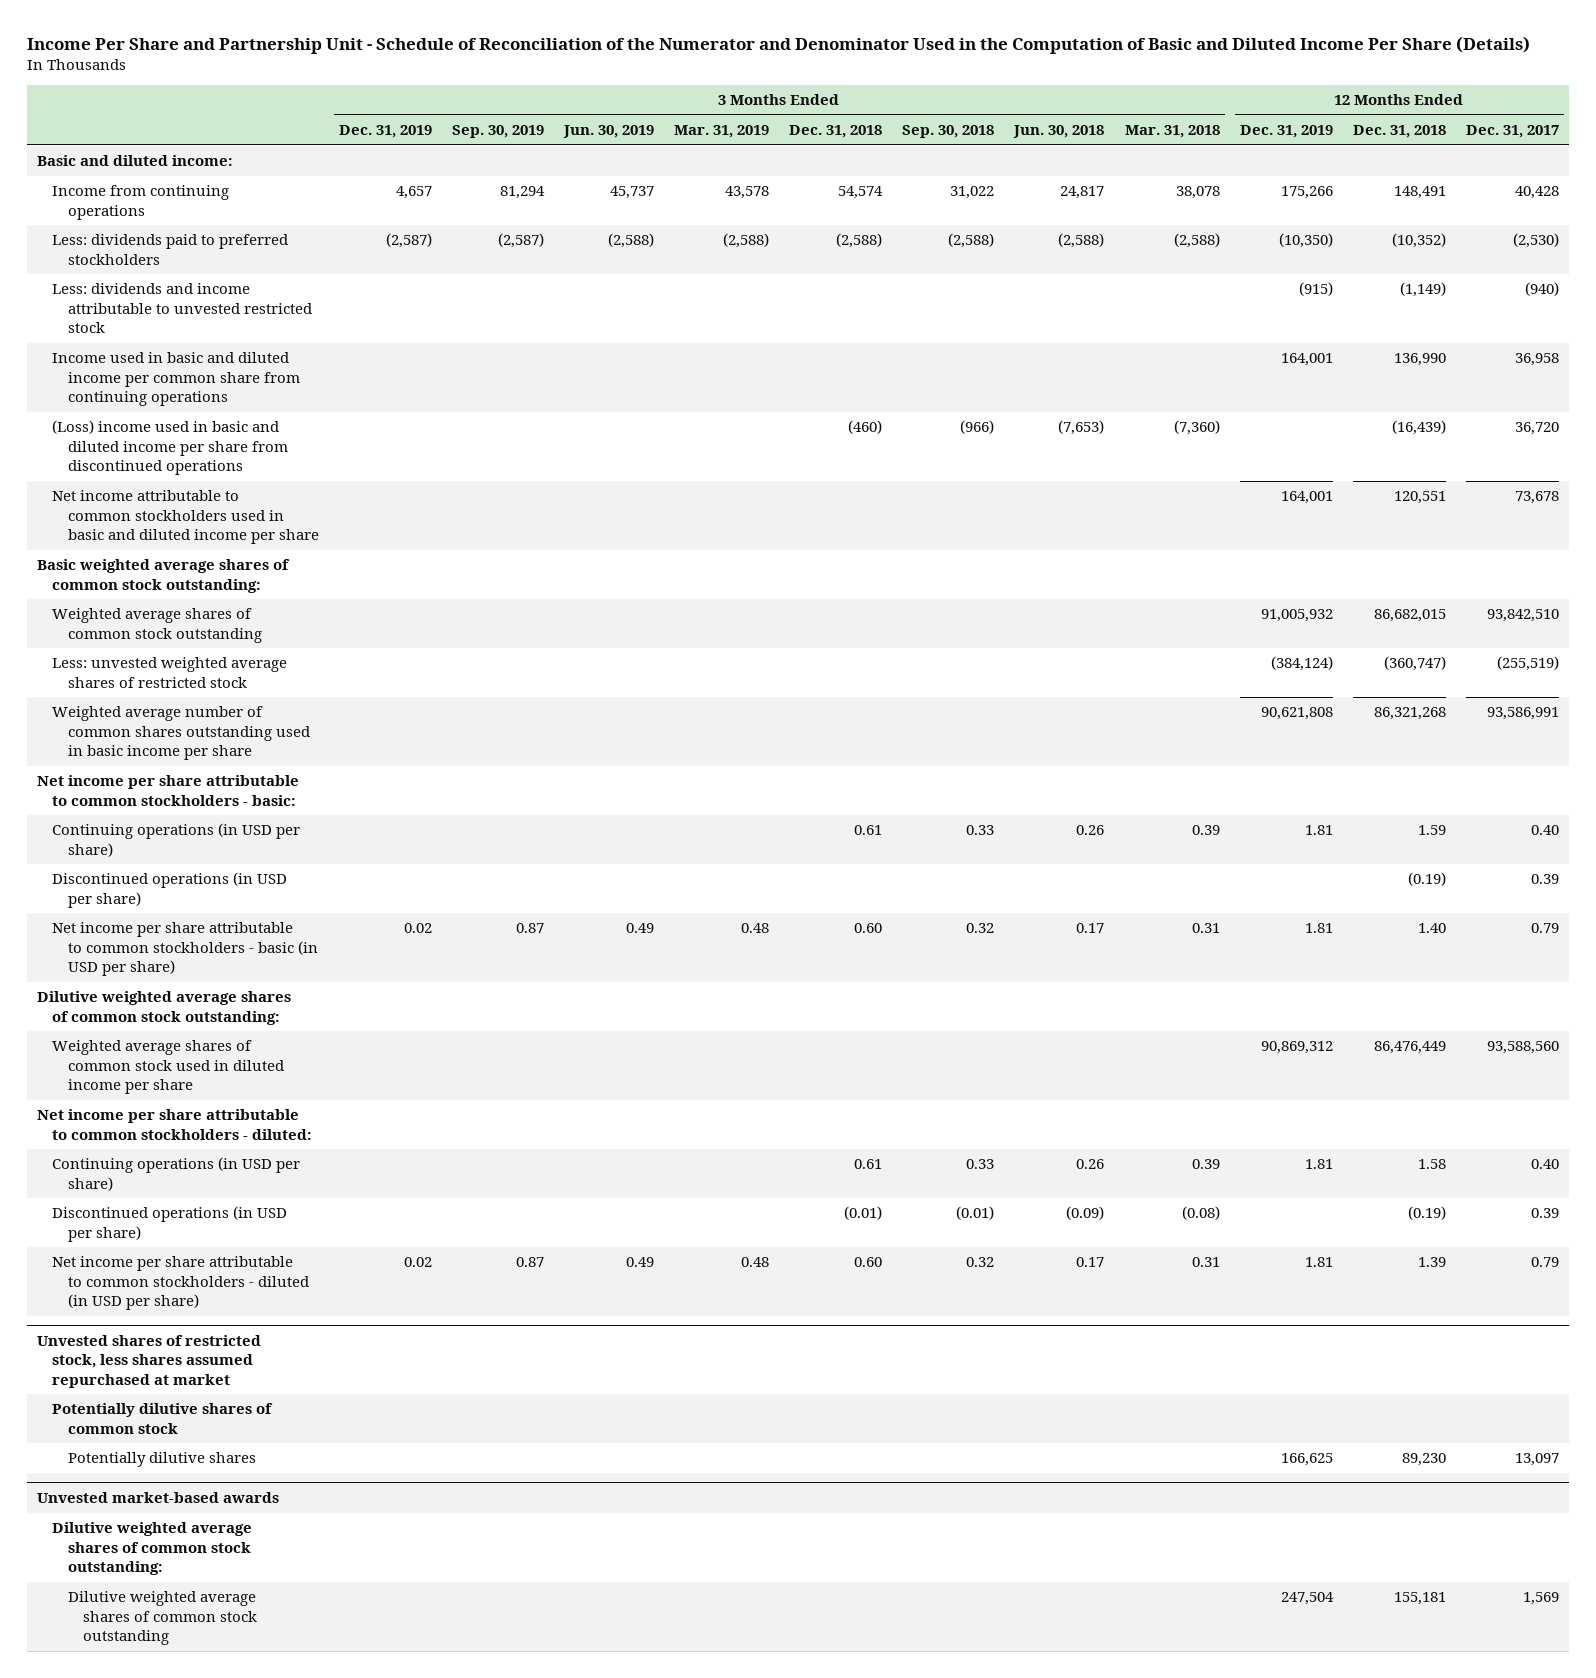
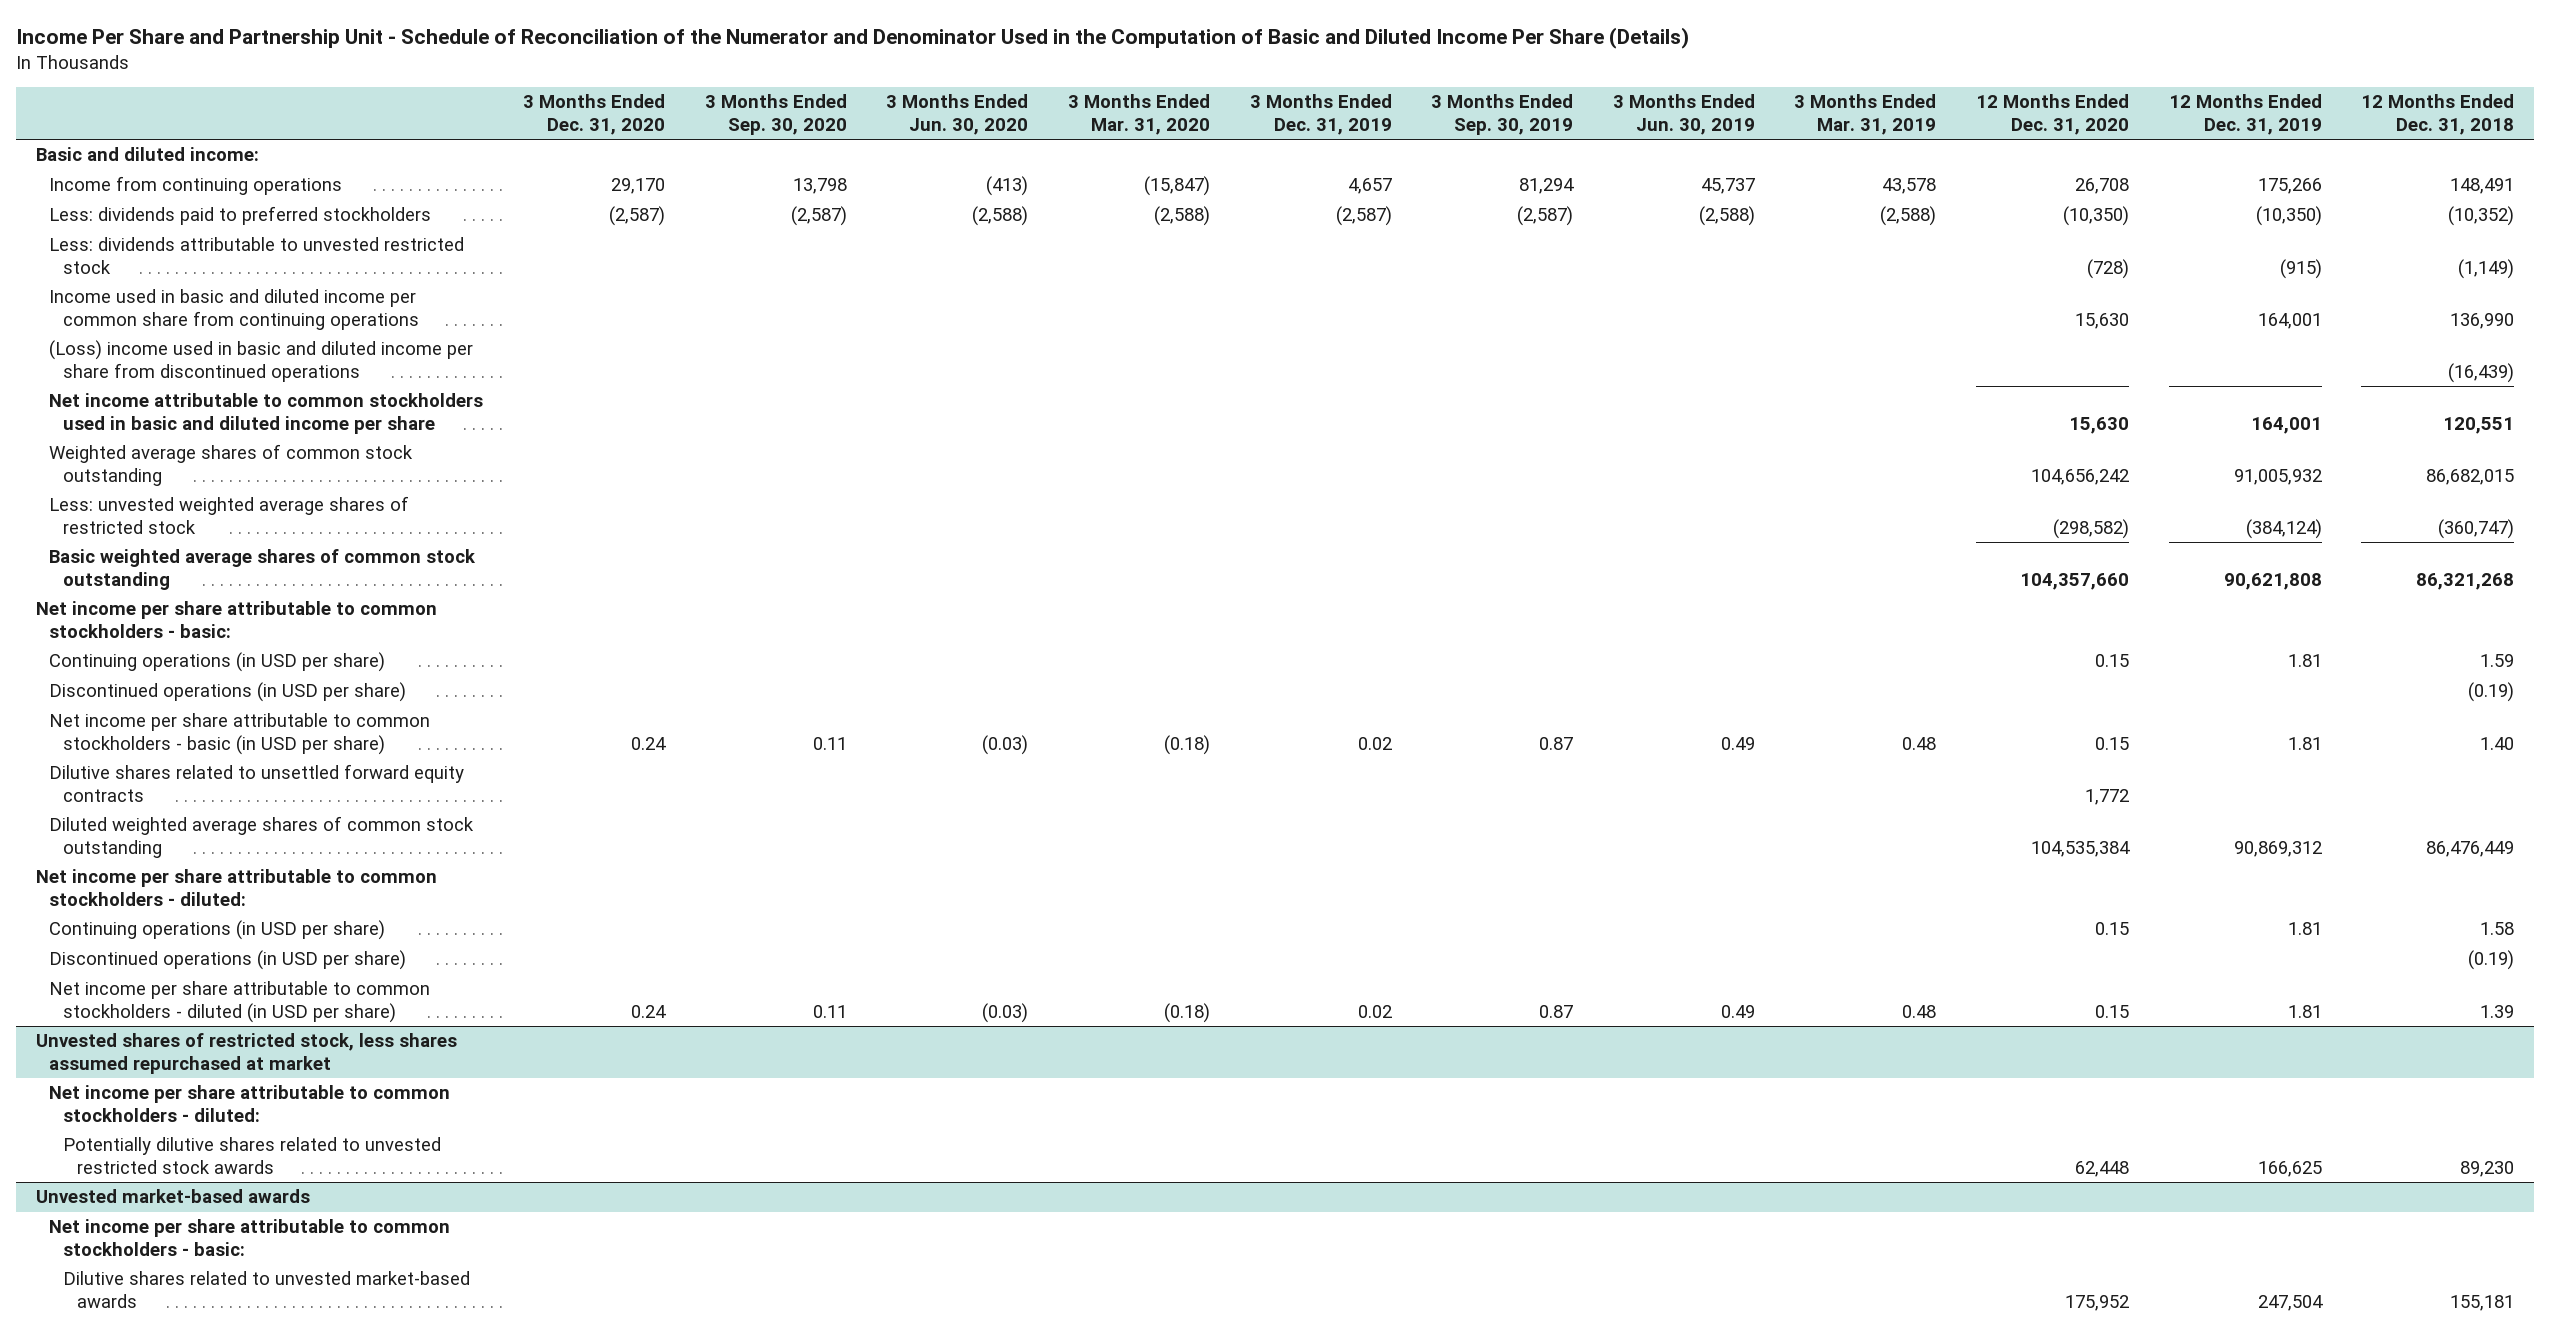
- | 3 Months Ended Dec. 31, 2019 | 3 Months Ended Sep. 30, 2019 | 3 Months Ended Jun. 30, 2019 | 3 Months Ended Mar. 31, 2019 | 3 Months Ended Dec. 31, 2018 | 3 Months Ended Sep. 30, 2018 | 3 Months Ended Jun. 30, 2018 | 3 Months Ended Mar. 31, 2018 | 12 Months Ended Dec. 31, 2019 | 12 Months Ended Dec. 31, 2018 | 12 Months Ended Dec. 31, 2017
+ | 3 Months Ended Dec. 31, 2020 | 3 Months Ended Sep. 30, 2020 | 3 Months Ended Jun. 30, 2020 | 3 Months Ended Mar. 31, 2020 | 3 Months Ended Dec. 31, 2019 | 3 Months Ended Sep. 30, 2019 | 3 Months Ended Jun. 30, 2019 | 3 Months Ended Mar. 31, 2019 | 12 Months Ended Dec. 31, 2020 | 12 Months Ended Dec. 31, 2019 | 12 Months Ended Dec. 31, 2018
- Less: dividends and income attributable to unvested restricted stock | | | | | | | | | (915) | (1,149) | (940)
+ Less: dividends attributable to unvested restricted stock | | | | | | | | | (728) | (915) | (1,149)
- Basic weighted average shares of common stock outstanding:
- Weighted average number of common shares outstanding used in basic income per share | | | | | | | | | 90,621,808 | 86,321,268 | 93,586,991
+ Basic weighted average shares of common stock outstanding | | | | | | | | | 104,357,660 | 90,621,808 | 86,321,268
- Dilutive weighted average shares of common stock outstanding:
- Weighted average shares of common stock used in diluted income per share | | | | | | | | | 90,869,312 | 86,476,449 | 93,588,560
+ Dilutive shares related to unsettled forward equity contracts | | | | | | | | | 1,772 | |
+ Diluted weighted average shares of common stock outstanding | | | | | | | | | 104,535,384 | 90,869,312 | 86,476,449
@ Unvested shares of restricted stock, less shares assumed repurchased at market
- Potentially dilutive shares of common stock
- Potentially dilutive shares | | | | | | | | | 166,625 | 89,230 | 13,097
+ Net income per share attributable to common stockholders - diluted:
+ Potentially dilutive shares related to unvested restricted stock awards | | | | | | | | | 62,448 | 166,625 | 89,230
@ Unvested market-based awards
- Dilutive weighted average shares of common stock outstanding:
- Dilutive weighted average shares of common stock outstanding | | | | | | | | | 247,504 | 155,181 | 1,569
+ Net income per share attributable to common stockholders - basic:
+ Dilutive shares related to unvested market-based awards | | | | | | | | | 175,952 | 247,504 | 155,181

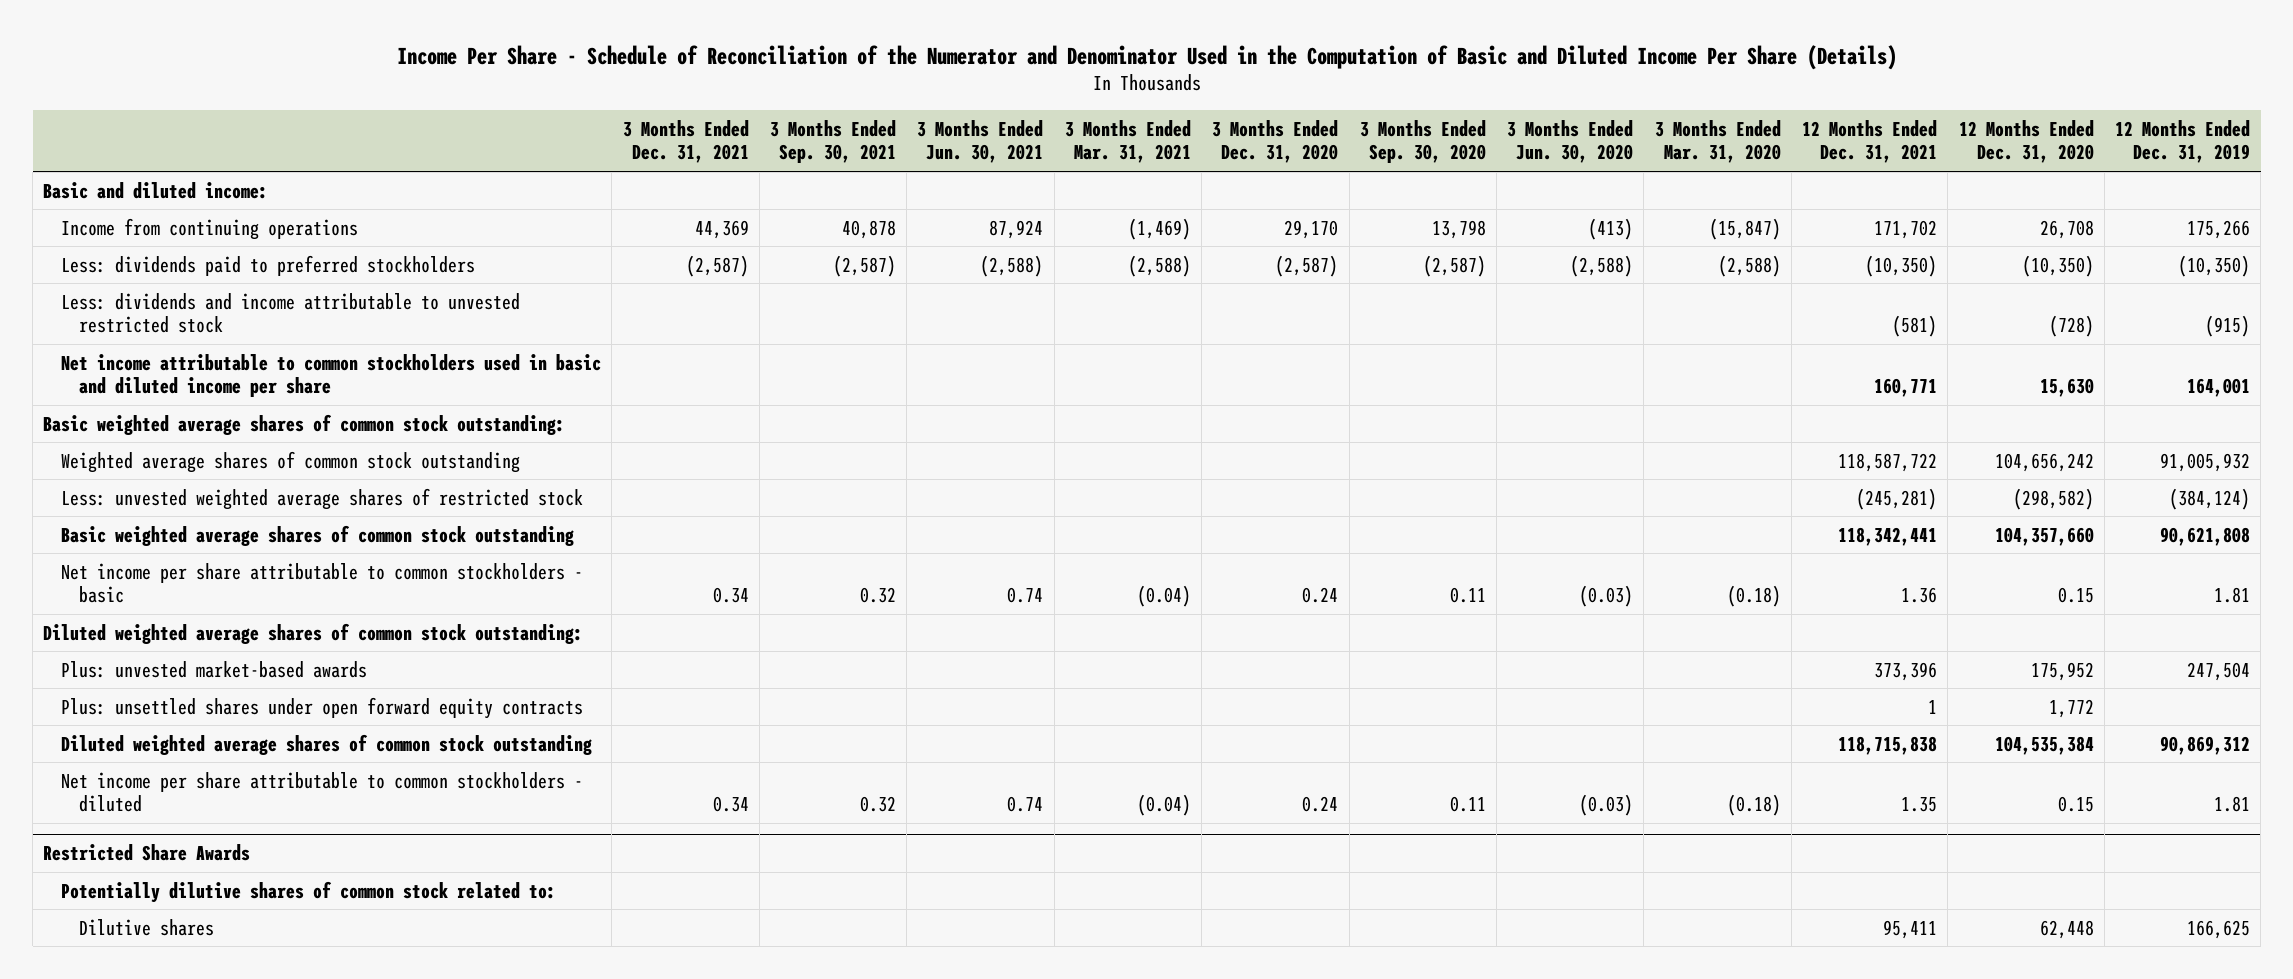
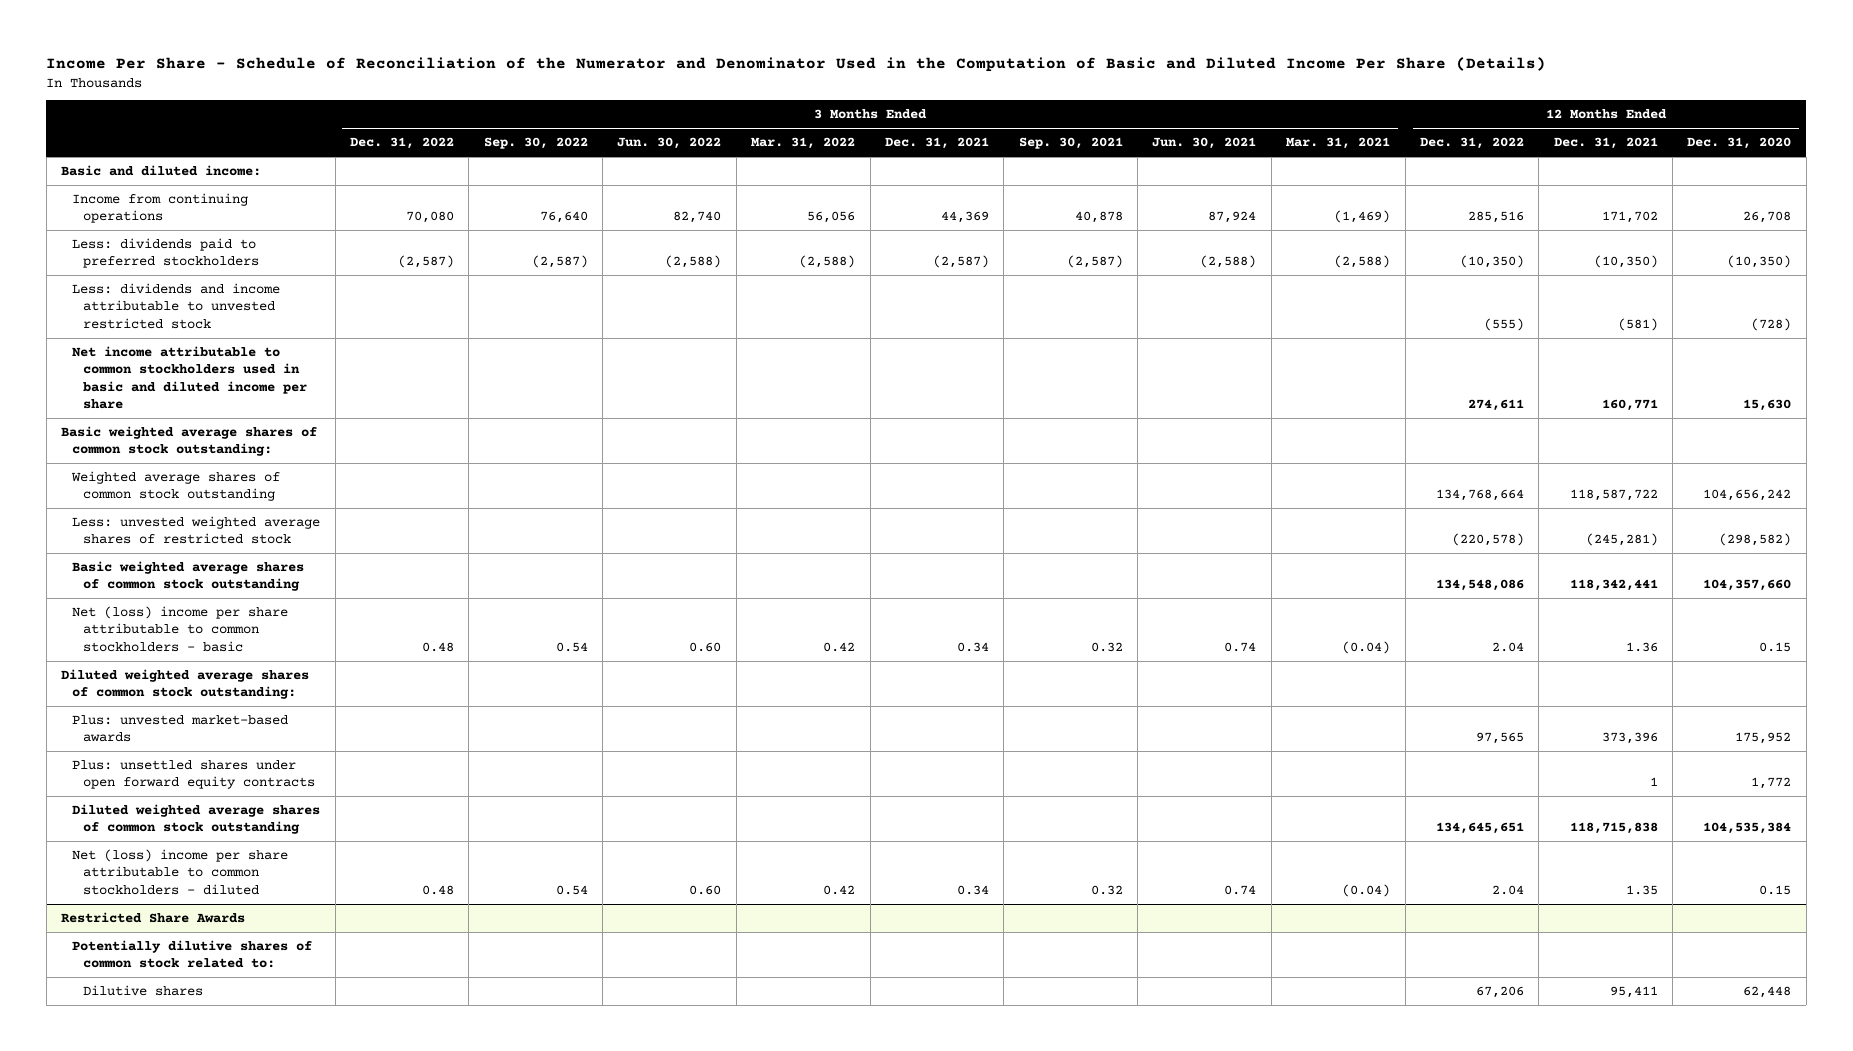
- | 3 Months Ended Dec. 31, 2021 | 3 Months Ended Sep. 30, 2021 | 3 Months Ended Jun. 30, 2021 | 3 Months Ended Mar. 31, 2021 | 3 Months Ended Dec. 31, 2020 | 3 Months Ended Sep. 30, 2020 | 3 Months Ended Jun. 30, 2020 | 3 Months Ended Mar. 31, 2020 | 12 Months Ended Dec. 31, 2021 | 12 Months Ended Dec. 31, 2020 | 12 Months Ended Dec. 31, 2019
+ | 3 Months Ended Dec. 31, 2022 | 3 Months Ended Sep. 30, 2022 | 3 Months Ended Jun. 30, 2022 | 3 Months Ended Mar. 31, 2022 | 3 Months Ended Dec. 31, 2021 | 3 Months Ended Sep. 30, 2021 | 3 Months Ended Jun. 30, 2021 | 3 Months Ended Mar. 31, 2021 | 12 Months Ended Dec. 31, 2022 | 12 Months Ended Dec. 31, 2021 | 12 Months Ended Dec. 31, 2020
- Net income per share attributable to common stockholders - basic | 0.34 | 0.32 | 0.74 | (0.04) | 0.24 | 0.11 | (0.03) | (0.18) | 1.36 | 0.15 | 1.81
+ Net (loss) income per share attributable to common stockholders - basic | 0.48 | 0.54 | 0.60 | 0.42 | 0.34 | 0.32 | 0.74 | (0.04) | 2.04 | 1.36 | 0.15
- Net income per share attributable to common stockholders - diluted | 0.34 | 0.32 | 0.74 | (0.04) | 0.24 | 0.11 | (0.03) | (0.18) | 1.35 | 0.15 | 1.81
+ Net (loss) income per share attributable to common stockholders - diluted | 0.48 | 0.54 | 0.60 | 0.42 | 0.34 | 0.32 | 0.74 | (0.04) | 2.04 | 1.35 | 0.15

